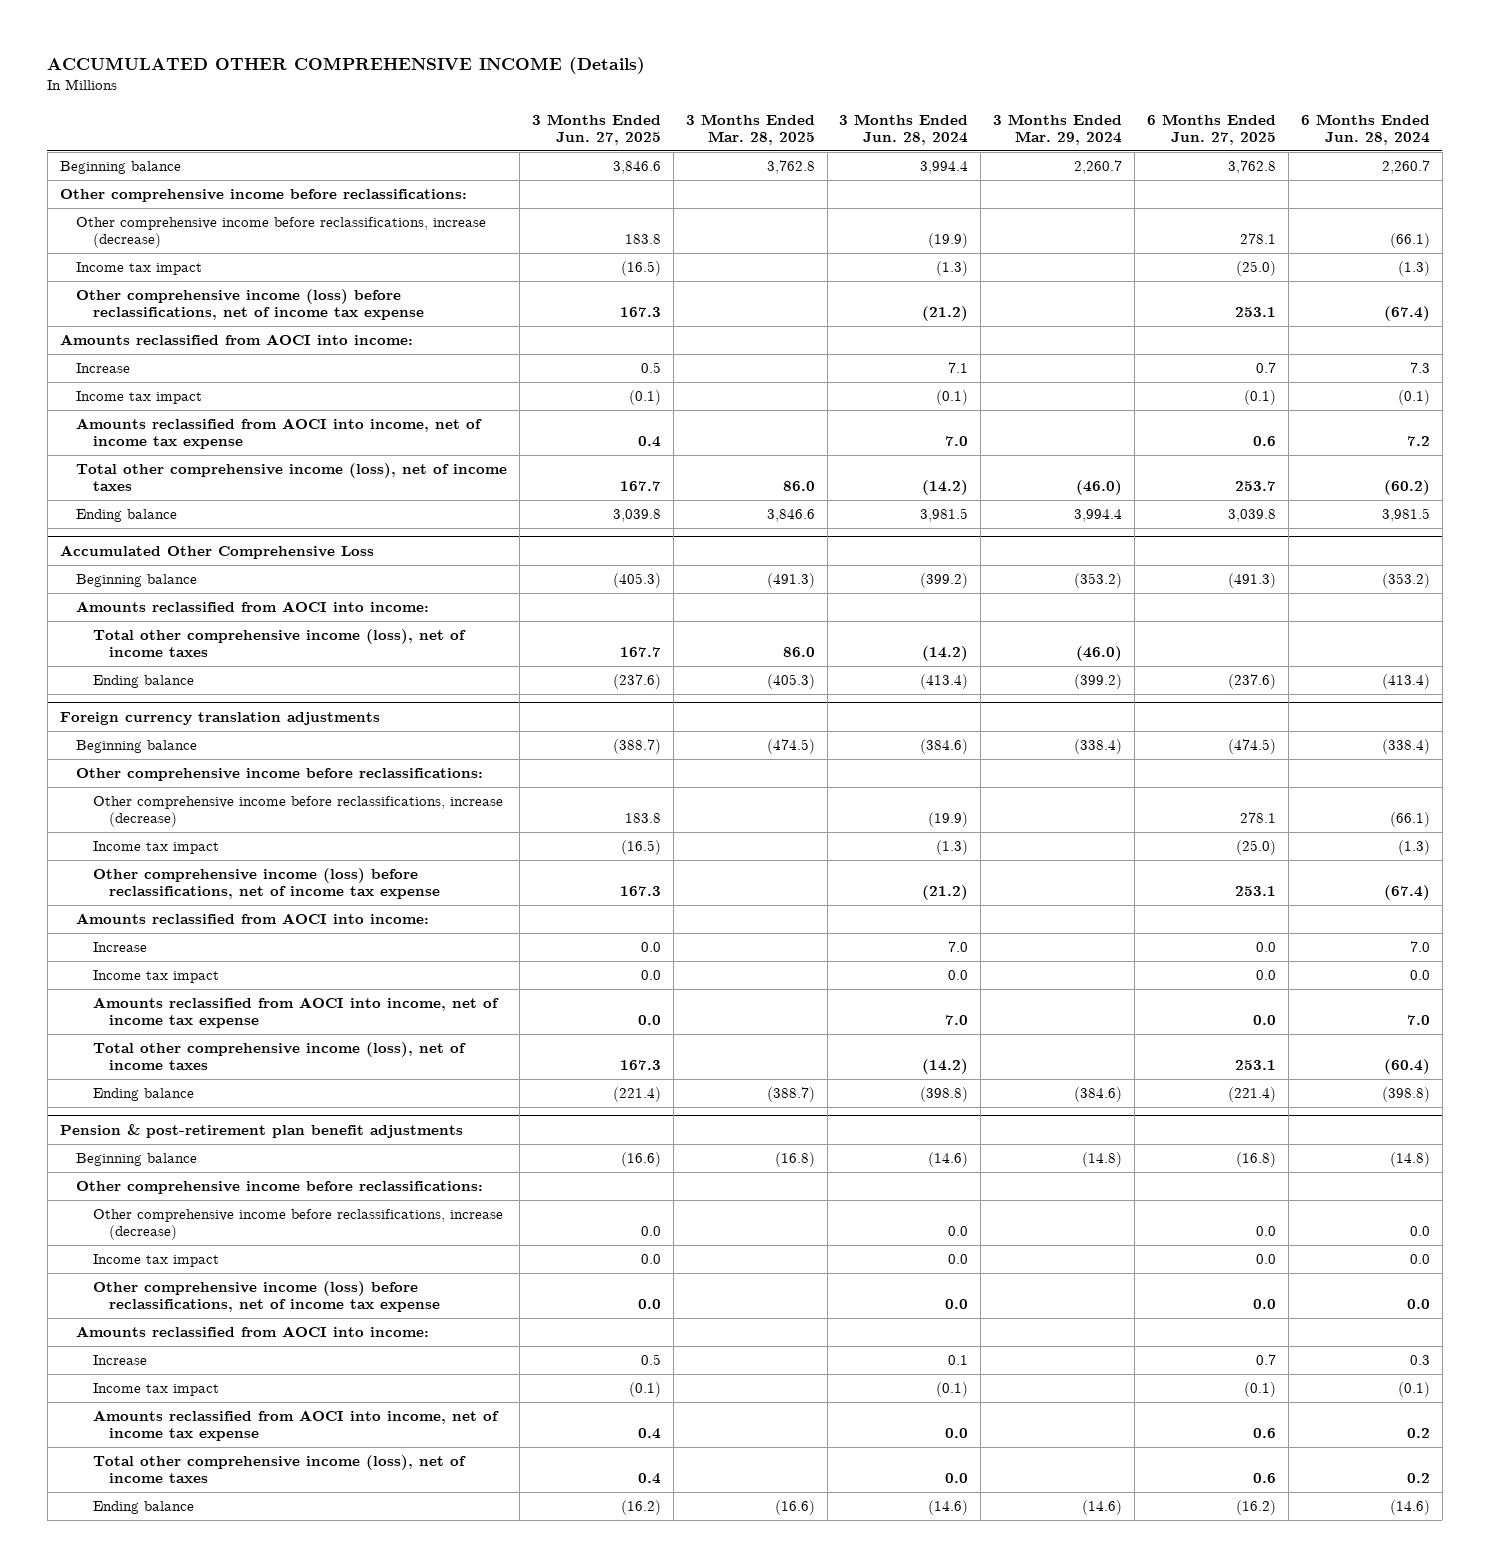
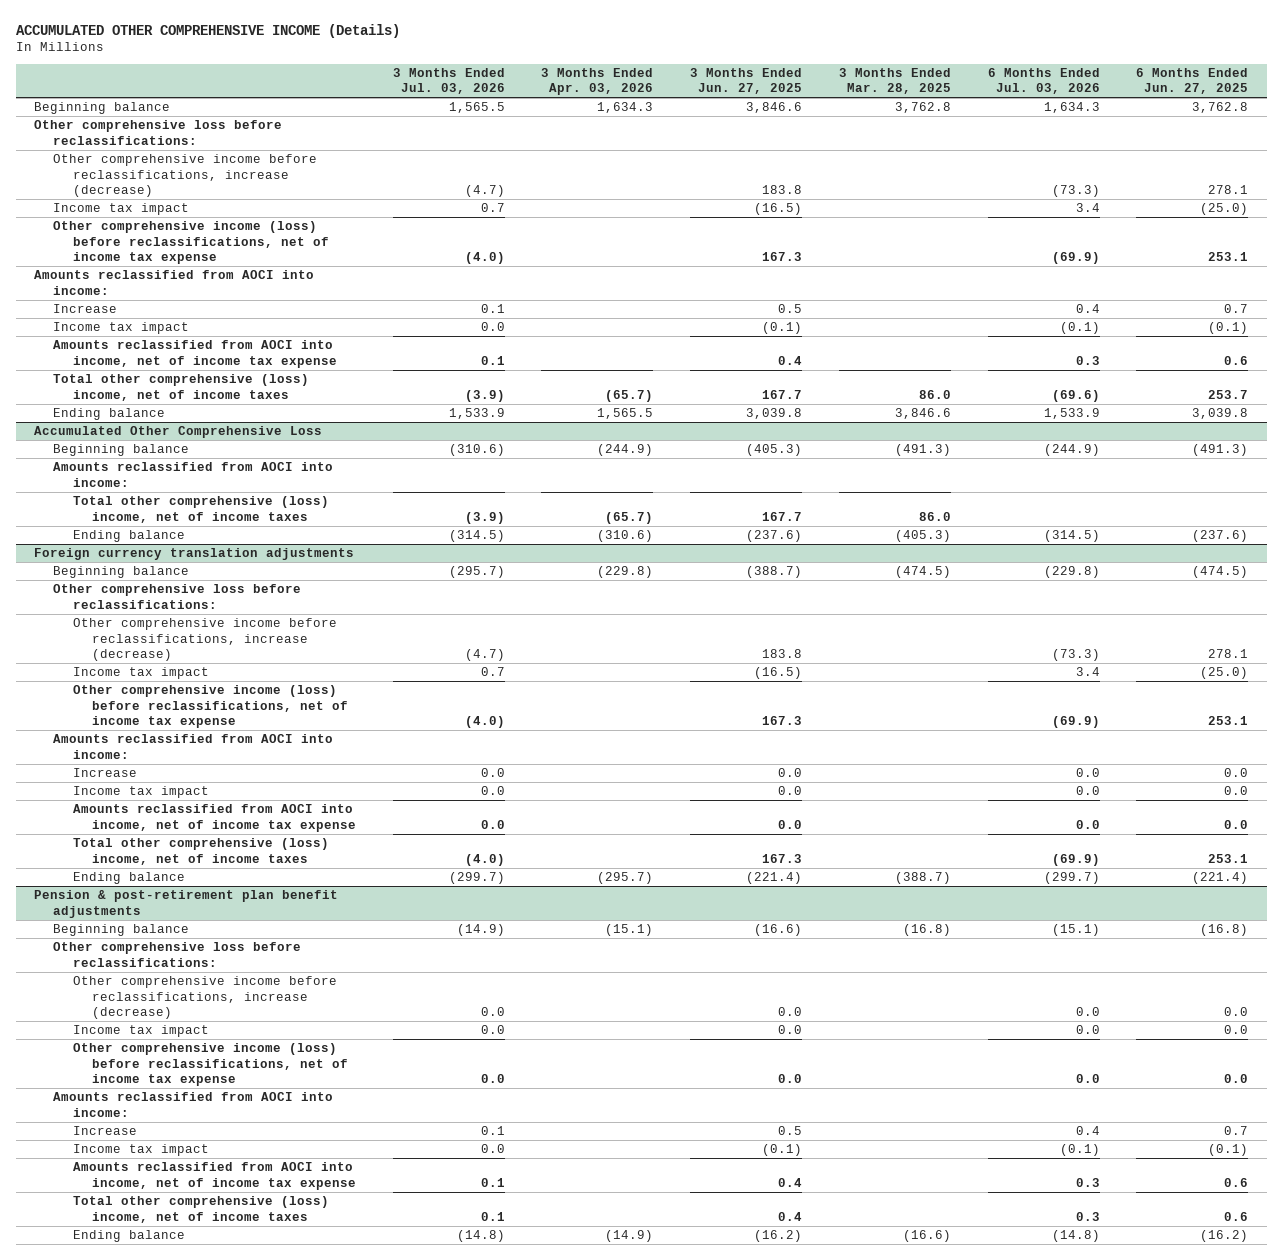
- | 3 Months Ended Jun. 27, 2025 | 3 Months Ended Mar. 28, 2025 | 3 Months Ended Jun. 28, 2024 | 3 Months Ended Mar. 29, 2024 | 6 Months Ended Jun. 27, 2025 | 6 Months Ended Jun. 28, 2024
+ | 3 Months Ended Jul. 03, 2026 | 3 Months Ended Apr. 03, 2026 | 3 Months Ended Jun. 27, 2025 | 3 Months Ended Mar. 28, 2025 | 6 Months Ended Jul. 03, 2026 | 6 Months Ended Jun. 27, 2025
- Other comprehensive income before reclassifications:
+ Other comprehensive loss before reclassifications:
- Total other comprehensive income (loss), net of income taxes | 167.7 | 86.0 | (14.2) | (46.0) | 253.7 | (60.2)
+ Total other comprehensive (loss) income, net of income taxes | (3.9) | (65.7) | 167.7 | 86.0 | (69.6) | 253.7
@ Accumulated Other Comprehensive Loss
- Total other comprehensive income (loss), net of income taxes | 167.7 | 86.0 | (14.2) | (46.0) | |
+ Total other comprehensive (loss) income, net of income taxes | (3.9) | (65.7) | 167.7 | 86.0 | |
@ Foreign currency translation adjustments
- Other comprehensive income before reclassifications:
+ Other comprehensive loss before reclassifications:
- Total other comprehensive income (loss), net of income taxes | 167.3 | | (14.2) | | 253.1 | (60.4)
+ Total other comprehensive (loss) income, net of income taxes | (4.0) | | 167.3 | | (69.9) | 253.1
@ Pension & post-retirement plan benefit adjustments
- Other comprehensive income before reclassifications:
+ Other comprehensive loss before reclassifications:
- Total other comprehensive income (loss), net of income taxes | 0.4 | | 0.0 | | 0.6 | 0.2
+ Total other comprehensive (loss) income, net of income taxes | 0.1 | | 0.4 | | 0.3 | 0.6

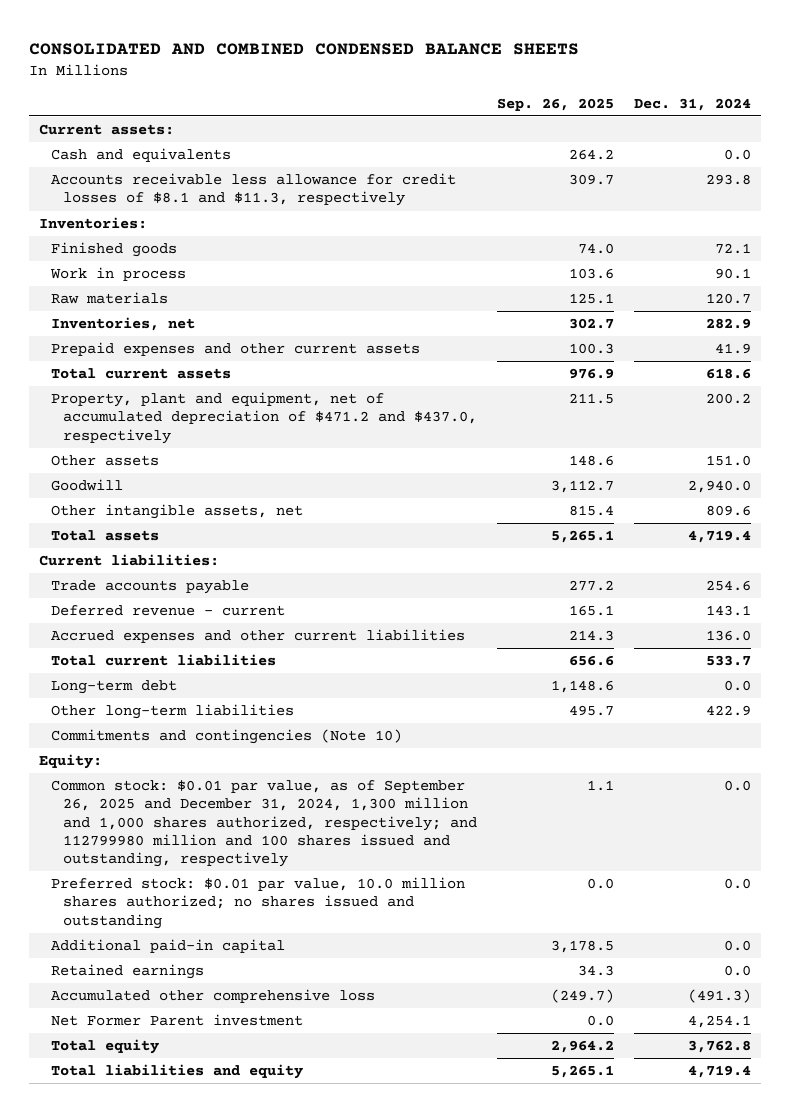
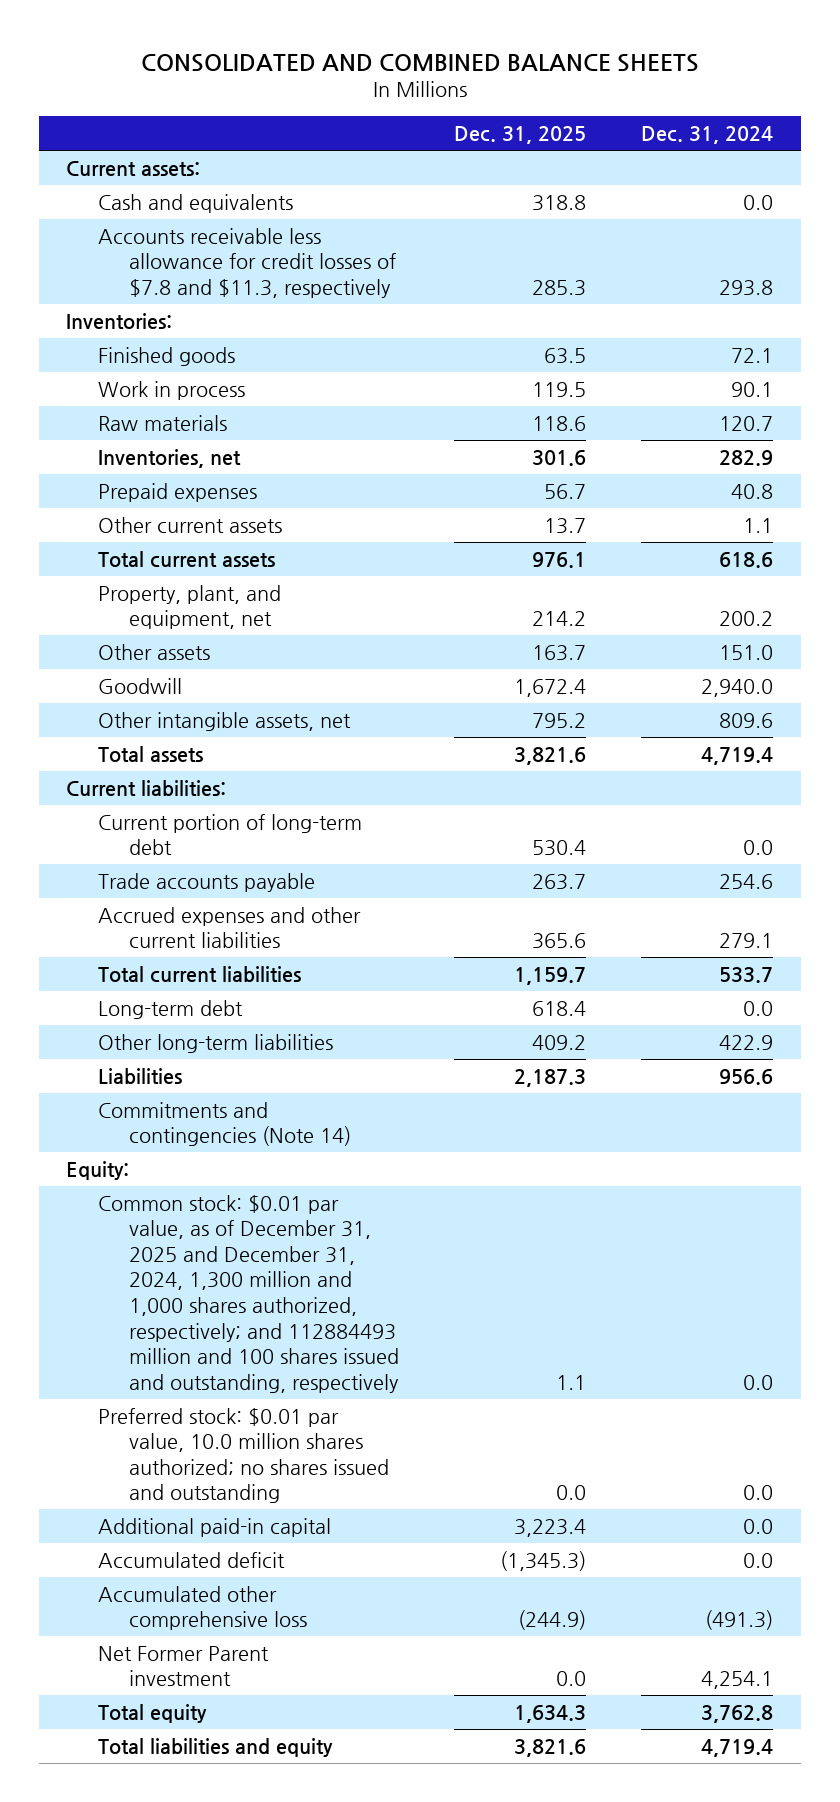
- CONSOLIDATED AND COMBINED CONDENSED BALANCE SHEETS
+ CONSOLIDATED AND COMBINED BALANCE SHEETS
- | Sep. 26, 2025 | Dec. 31, 2024
+ | Dec. 31, 2025 | Dec. 31, 2024
- Accounts receivable less allowance for credit losses of $8.1 and $11.3, respectively | 309.7 | 293.8
+ Accounts receivable less allowance for credit losses of $7.8 and $11.3, respectively | 285.3 | 293.8
- Prepaid expenses and other current assets | 100.3 | 41.9
+ Prepaid expenses | 56.7 | 40.8
+ Other current assets | 13.7 | 1.1
- Property, plant and equipment, net of accumulated depreciation of $471.2 and $437.0, respectively | 211.5 | 200.2
+ Property, plant, and equipment, net | 214.2 | 200.2
+ Current portion of long-term debt | 530.4 | 0.0
- Deferred revenue - current | 165.1 | 143.1
- Accrued expenses and other current liabilities | 214.3 | 136.0
+ Accrued expenses and other current liabilities | 365.6 | 279.1
- Commitments and contingencies (Note 10)
+ Liabilities | 2,187.3 | 956.6
+ Commitments and contingencies (Note 14)
- Common stock: $0.01 par value, as of September 26, 2025 and December 31, 2024, 1,300 million and 1,000 shares authorized, respectively; and 112799980 million and 100 shares issued and outstanding, respectively | 1.1 | 0.0
+ Common stock: $0.01 par value, as of December 31, 2025 and December 31, 2024, 1,300 million and 1,000 shares authorized, respectively; and 112884493 million and 100 shares issued and outstanding, respectively | 1.1 | 0.0
- Retained earnings | 34.3 | 0.0
+ Accumulated deficit | (1,345.3) | 0.0

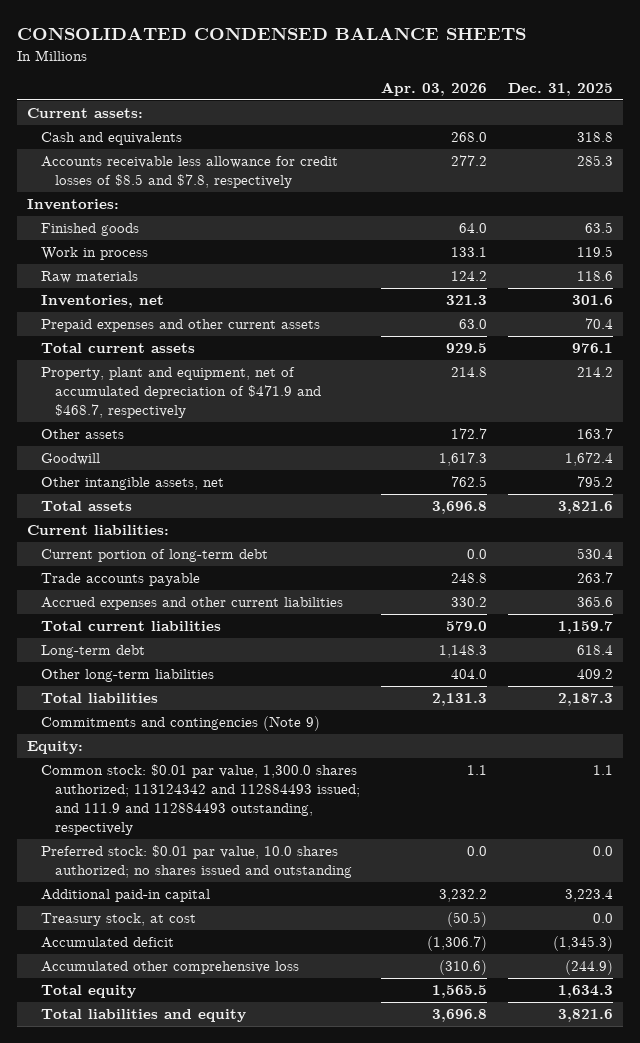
- CONSOLIDATED AND COMBINED BALANCE SHEETS
+ CONSOLIDATED CONDENSED BALANCE SHEETS
- | Dec. 31, 2025 | Dec. 31, 2024
+ | Apr. 03, 2026 | Dec. 31, 2025
- Accounts receivable less allowance for credit losses of $7.8 and $11.3, respectively | 285.3 | 293.8
+ Accounts receivable less allowance for credit losses of $8.5 and $7.8, respectively | 277.2 | 285.3
- Prepaid expenses | 56.7 | 40.8
- Other current assets | 13.7 | 1.1
+ Prepaid expenses and other current assets | 63.0 | 70.4
- Property, plant, and equipment, net | 214.2 | 200.2
+ Property, plant and equipment, net of accumulated depreciation of $471.9 and $468.7, respectively | 214.8 | 214.2
- Liabilities | 2,187.3 | 956.6
- Commitments and contingencies (Note 14)
+ Total liabilities | 2,131.3 | 2,187.3
+ Commitments and contingencies (Note 9)
- Common stock: $0.01 par value, as of December 31, 2025 and December 31, 2024, 1,300 million and 1,000 shares authorized, respectively; and 112884493 million and 100 shares issued and outstanding, respectively | 1.1 | 0.0
- Preferred stock: $0.01 par value, 10.0 million shares authorized; no shares issued and outstanding | 0.0 | 0.0
+ Common stock: $0.01 par value, 1,300.0 shares authorized; 113124342 and 112884493 issued; and 111.9 and 112884493 outstanding, respectively | 1.1 | 1.1
+ Preferred stock: $0.01 par value, 10.0 shares authorized; no shares issued and outstanding | 0.0 | 0.0
+ Treasury stock, at cost | (50.5) | 0.0
- Net Former Parent investment | 0.0 | 4,254.1

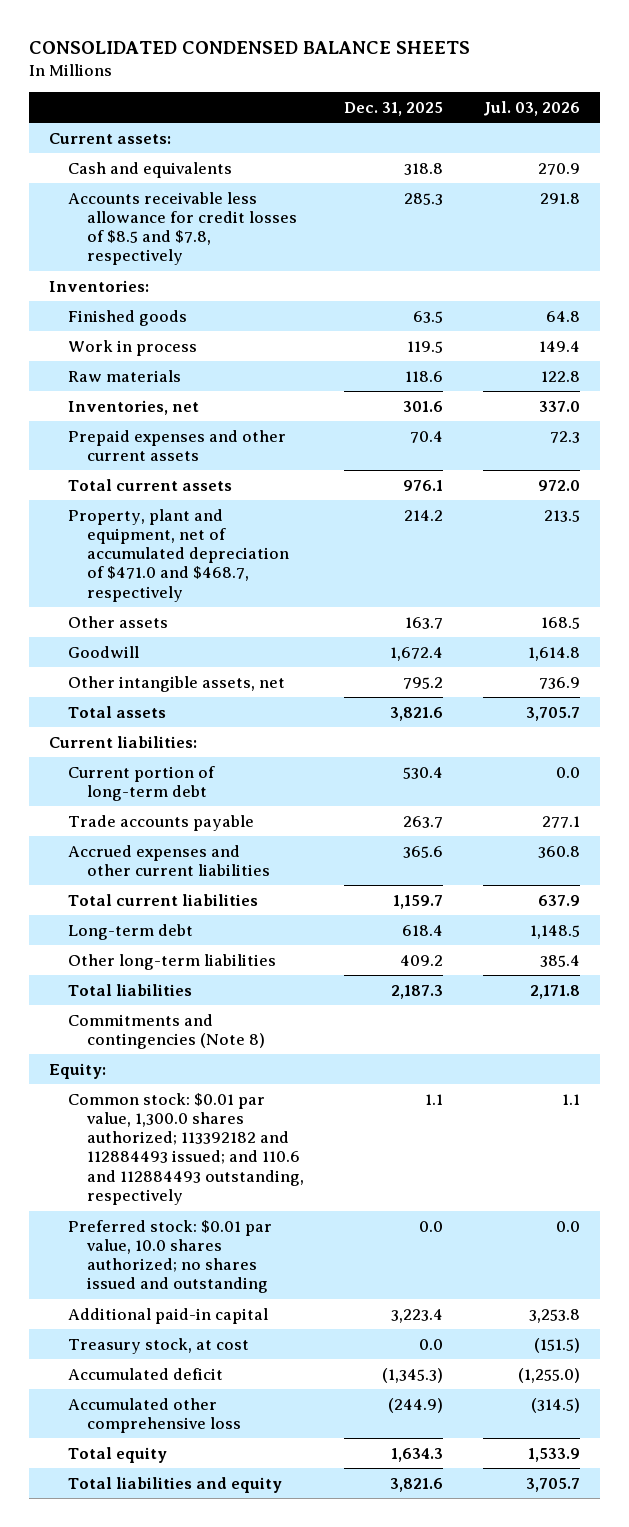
- | Apr. 03, 2026 | Dec. 31, 2025
+ | Dec. 31, 2025 | Jul. 03, 2026
- Property, plant and equipment, net of accumulated depreciation of $471.9 and $468.7, respectively | 214.8 | 214.2
+ Property, plant and equipment, net of accumulated depreciation of $471.0 and $468.7, respectively | 214.2 | 213.5
- Commitments and contingencies (Note 9)
+ Commitments and contingencies (Note 8)
- Common stock: $0.01 par value, 1,300.0 shares authorized; 113124342 and 112884493 issued; and 111.9 and 112884493 outstanding, respectively | 1.1 | 1.1
+ Common stock: $0.01 par value, 1,300.0 shares authorized; 113392182 and 112884493 issued; and 110.6 and 112884493 outstanding, respectively | 1.1 | 1.1

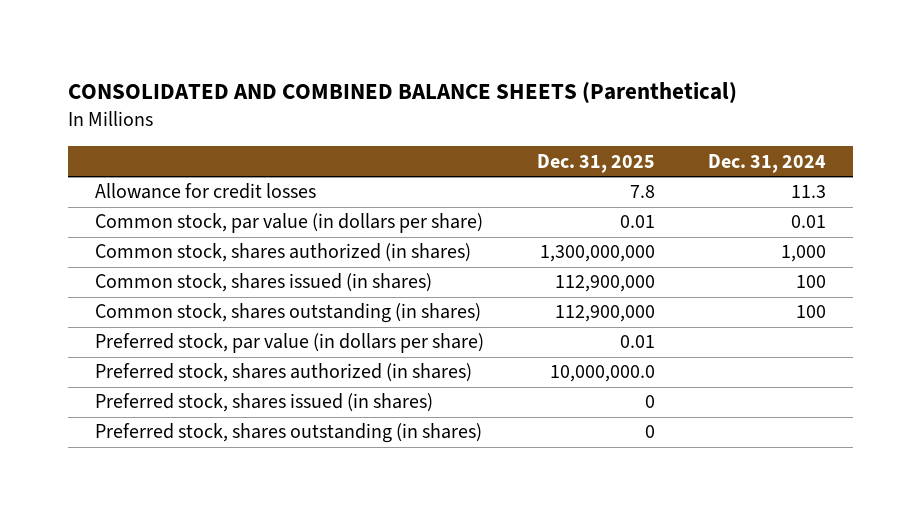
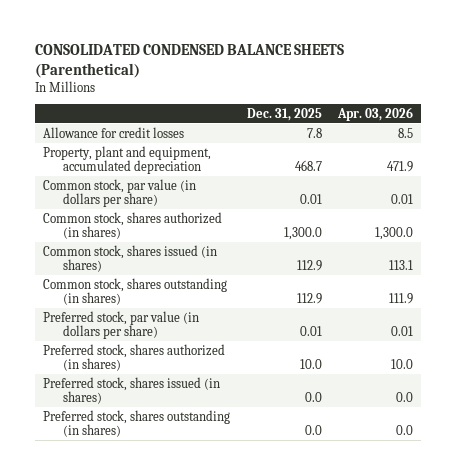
- CONSOLIDATED AND COMBINED BALANCE SHEETS (Parenthetical)
+ CONSOLIDATED CONDENSED BALANCE SHEETS (Parenthetical)
- | Dec. 31, 2025 | Dec. 31, 2024
+ | Dec. 31, 2025 | Apr. 03, 2026
+ Property, plant and equipment, accumulated depreciation | 468.7 | 471.9
- Common stock, shares authorized (in shares) | 1,300,000,000 | 1,000
- Common stock, shares issued (in shares) | 112,900,000 | 100
- Common stock, shares outstanding (in shares) | 112,900,000 | 100
+ Common stock, shares authorized (in shares) | 1,300.0 | 1,300.0
+ Common stock, shares issued (in shares) | 112.9 | 113.1
+ Common stock, shares outstanding (in shares) | 112.9 | 111.9
- Preferred stock, shares authorized (in shares) | 10,000,000.0 |
- Preferred stock, shares issued (in shares) | 0 |
- Preferred stock, shares outstanding (in shares) | 0 |
+ Preferred stock, shares authorized (in shares) | 10.0 | 10.0
+ Preferred stock, shares issued (in shares) | 0.0 | 0.0
+ Preferred stock, shares outstanding (in shares) | 0.0 | 0.0

